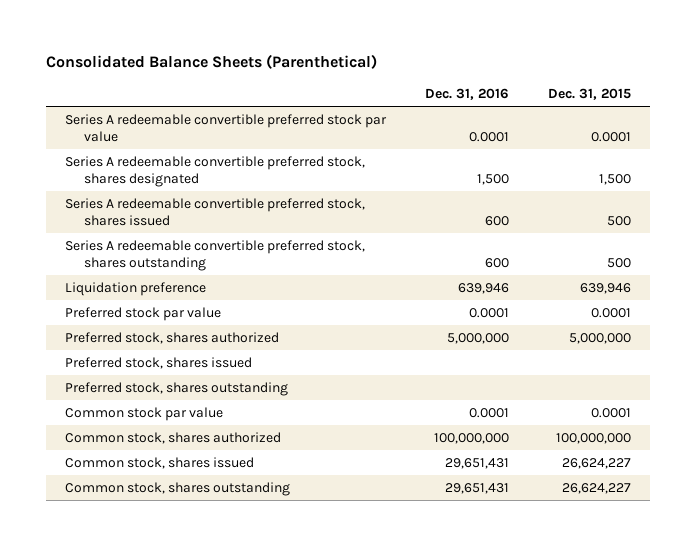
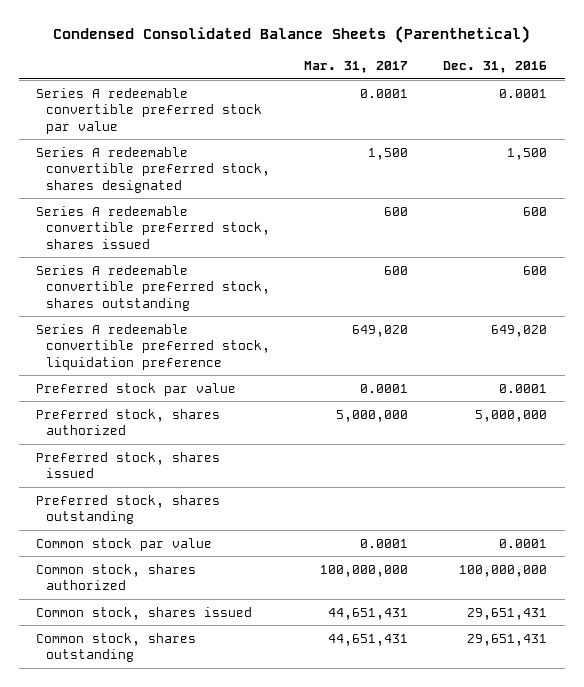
- Consolidated Balance Sheets (Parenthetical)
+ Condensed Consolidated Balance Sheets (Parenthetical)
- | Dec. 31, 2016 | Dec. 31, 2015
+ | Mar. 31, 2017 | Dec. 31, 2016
- Liquidation preference | 639,946 | 639,946
+ Series A redeemable convertible preferred stock, liquidation preference | 649,020 | 649,020

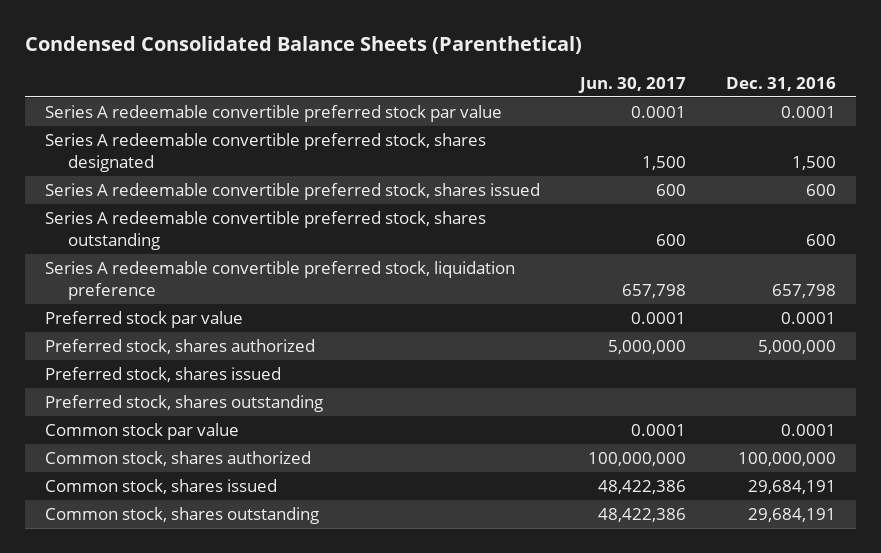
- | Mar. 31, 2017 | Dec. 31, 2016
+ | Jun. 30, 2017 | Dec. 31, 2016
- Series A redeemable convertible preferred stock, liquidation preference | 649,020 | 649,020
+ Series A redeemable convertible preferred stock, liquidation preference | 657,798 | 657,798
- Common stock, shares issued | 44,651,431 | 29,651,431
- Common stock, shares outstanding | 44,651,431 | 29,651,431
+ Common stock, shares issued | 48,422,386 | 29,684,191
+ Common stock, shares outstanding | 48,422,386 | 29,684,191

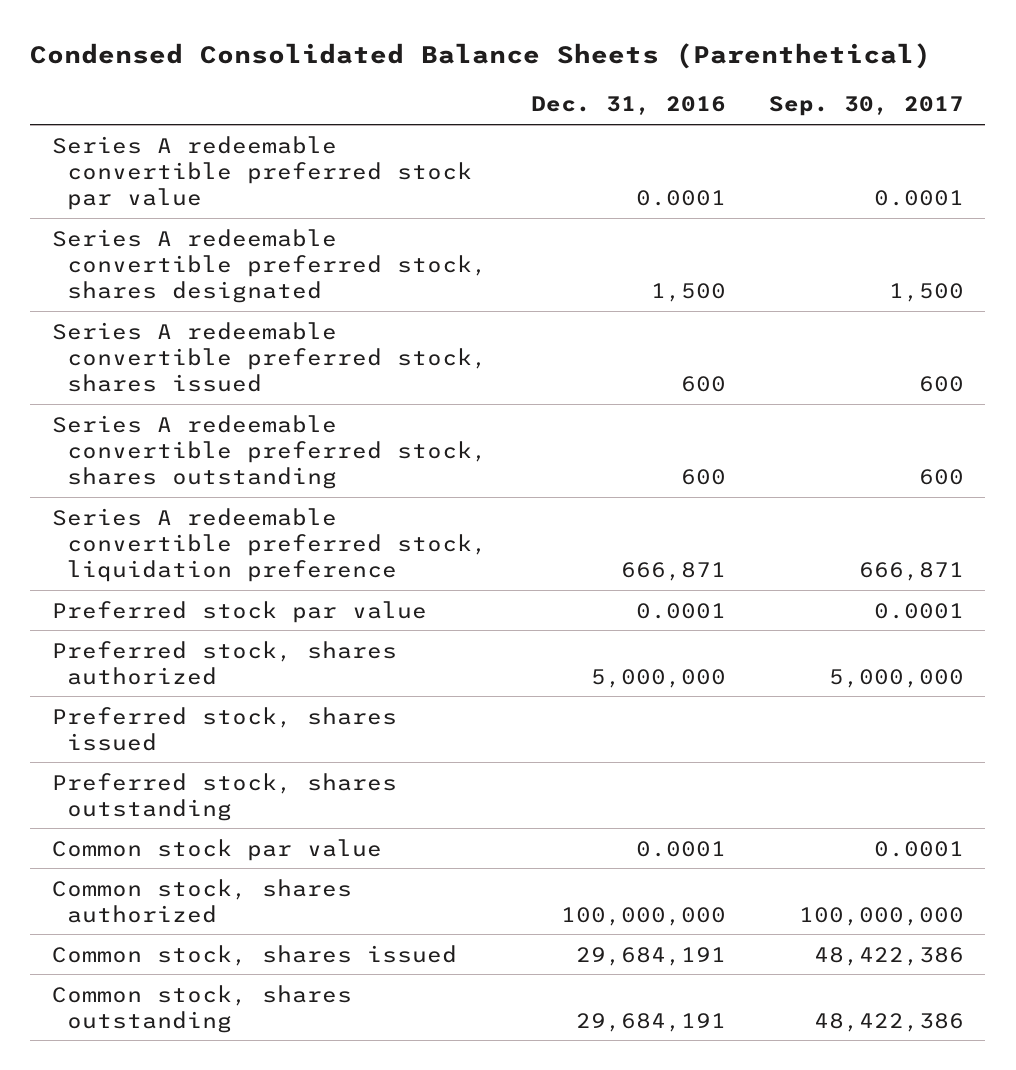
- | Jun. 30, 2017 | Dec. 31, 2016
+ | Dec. 31, 2016 | Sep. 30, 2017
- Series A redeemable convertible preferred stock, liquidation preference | 657,798 | 657,798
+ Series A redeemable convertible preferred stock, liquidation preference | 666,871 | 666,871

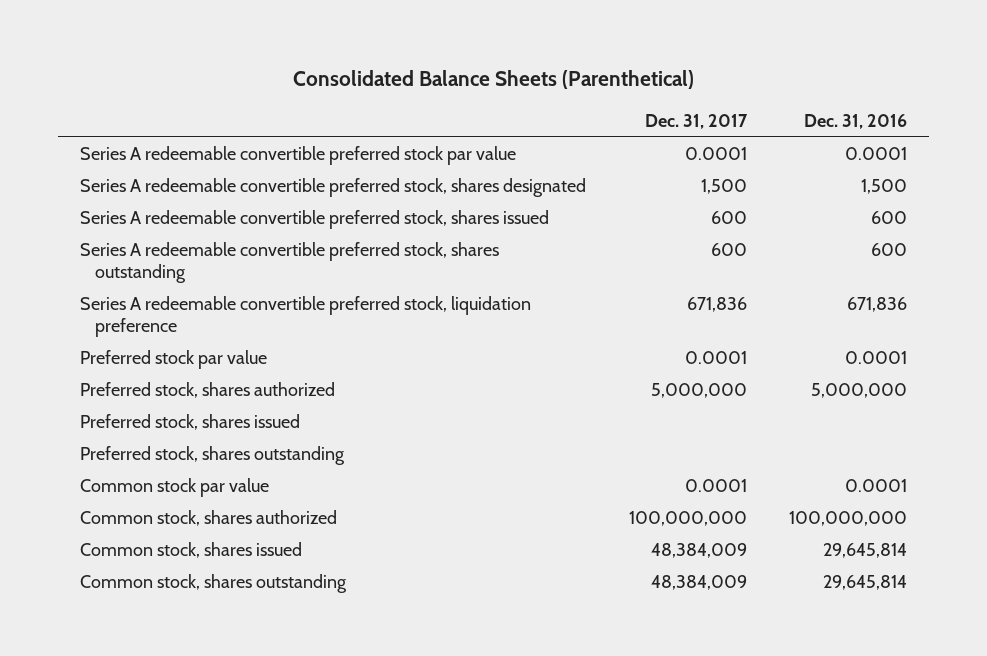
- Condensed Consolidated Balance Sheets (Parenthetical)
+ Consolidated Balance Sheets (Parenthetical)
- | Dec. 31, 2016 | Sep. 30, 2017
+ | Dec. 31, 2017 | Dec. 31, 2016
- Series A redeemable convertible preferred stock, liquidation preference | 666,871 | 666,871
+ Series A redeemable convertible preferred stock, liquidation preference | 671,836 | 671,836
- Common stock, shares issued | 29,684,191 | 48,422,386
- Common stock, shares outstanding | 29,684,191 | 48,422,386
+ Common stock, shares issued | 48,384,009 | 29,645,814
+ Common stock, shares outstanding | 48,384,009 | 29,645,814

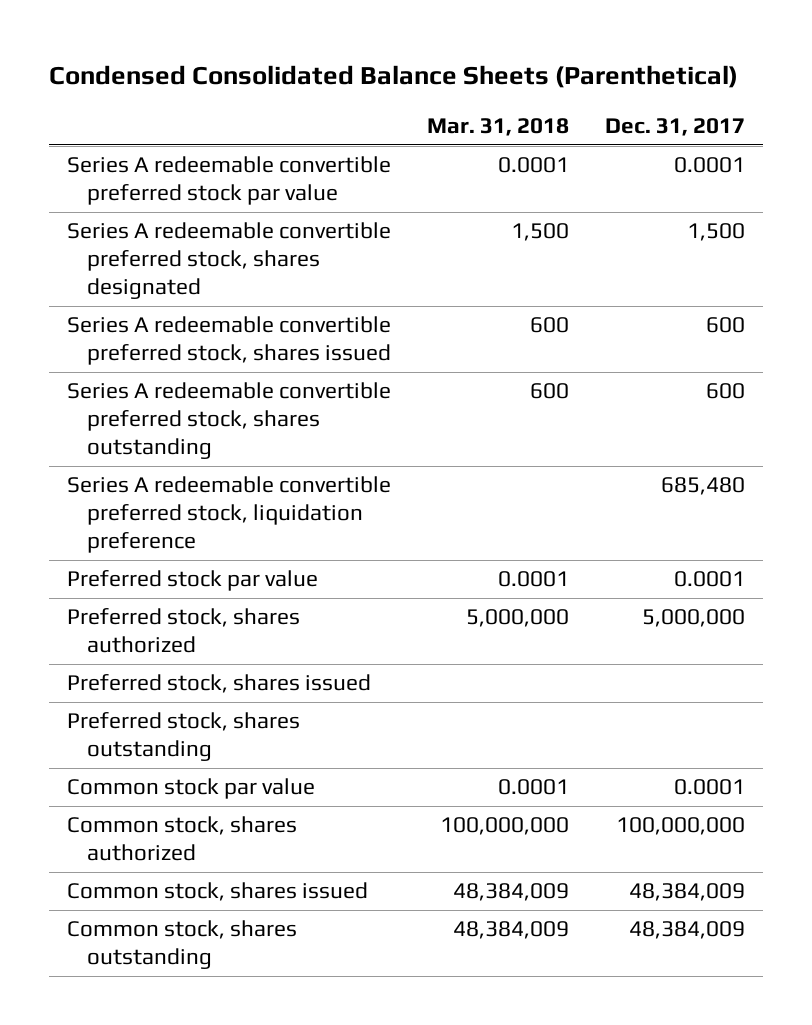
- Consolidated Balance Sheets (Parenthetical)
+ Condensed Consolidated Balance Sheets (Parenthetical)
- | Dec. 31, 2017 | Dec. 31, 2016
+ | Mar. 31, 2018 | Dec. 31, 2017
- Series A redeemable convertible preferred stock, liquidation preference | 671,836 | 671,836
+ Series A redeemable convertible preferred stock, liquidation preference | | 685,480

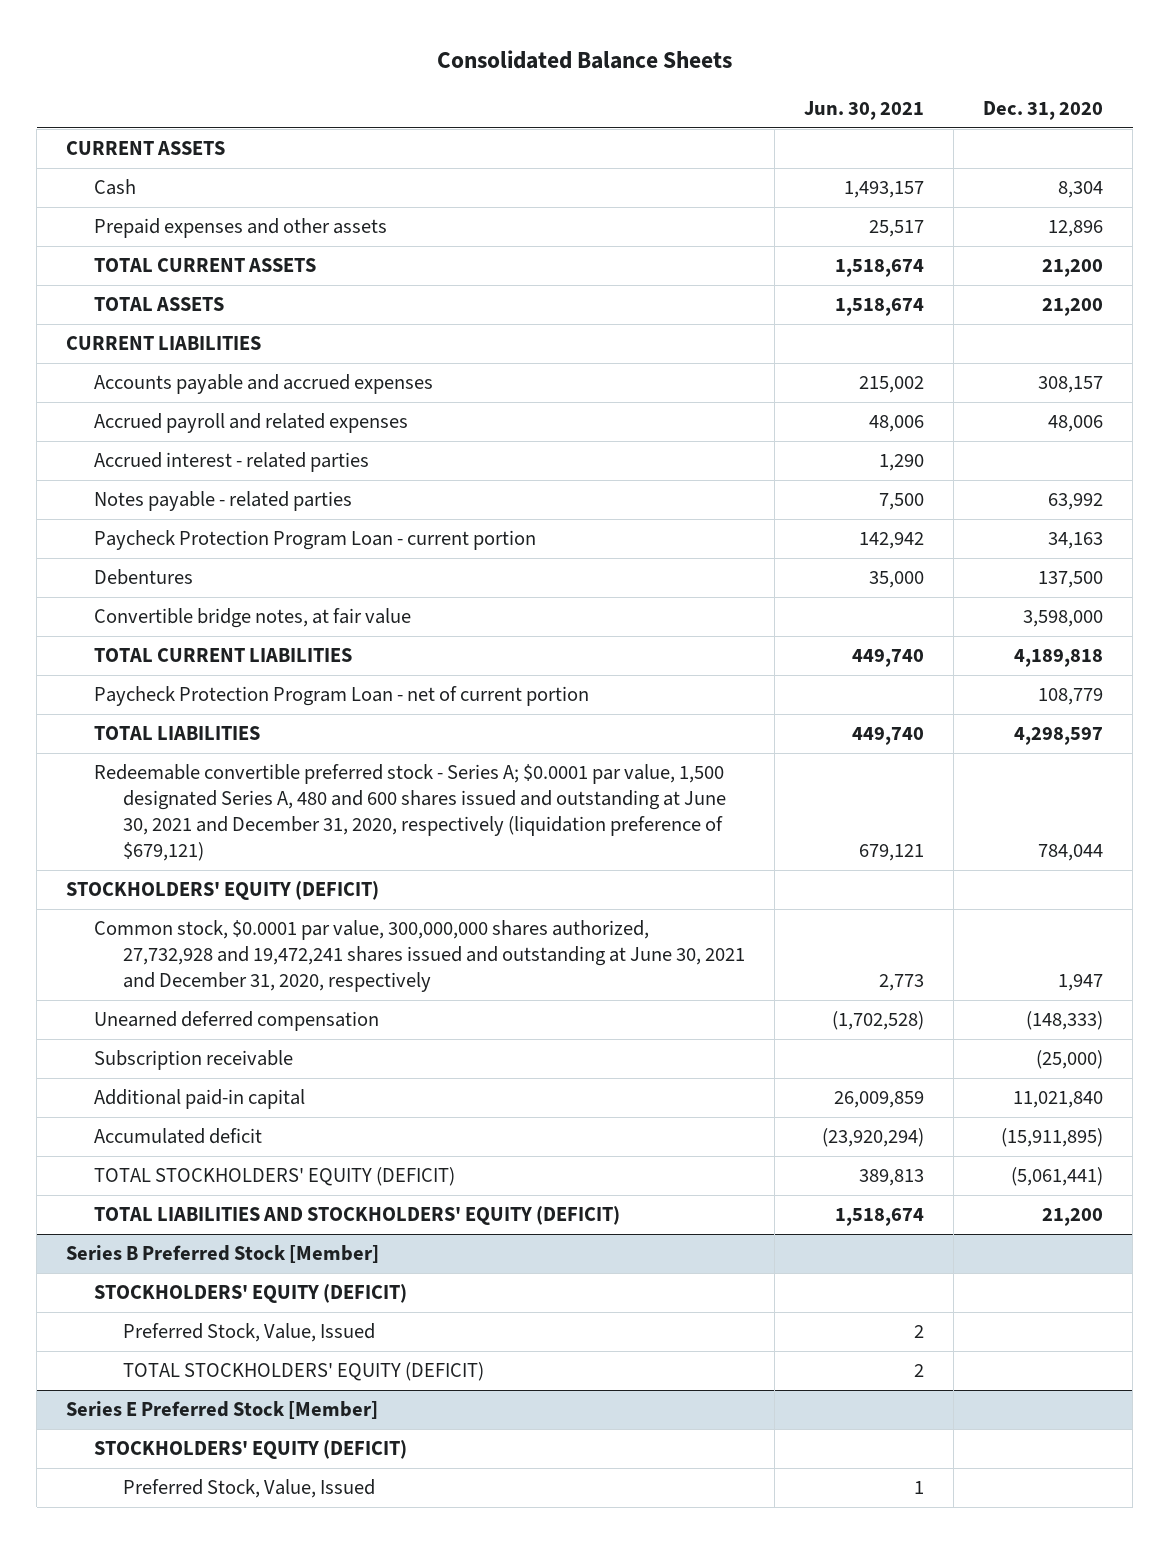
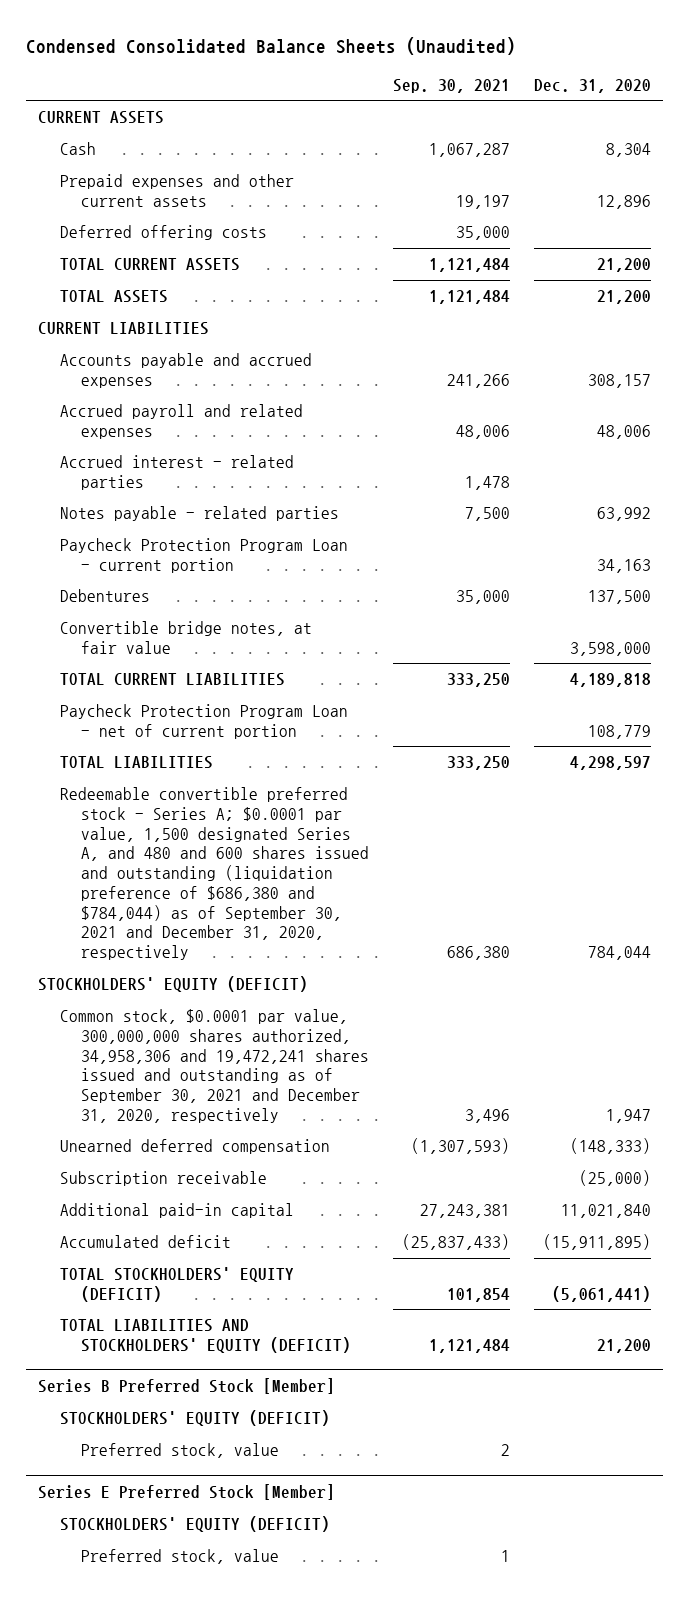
- Consolidated Balance Sheets
+ Condensed Consolidated Balance Sheets (Unaudited)
- | Jun. 30, 2021 | Dec. 31, 2020
+ | Sep. 30, 2021 | Dec. 31, 2020
- Prepaid expenses and other assets | 25,517 | 12,896
+ Prepaid expenses and other current assets | 19,197 | 12,896
+ Deferred offering costs | 35,000 |
- Redeemable convertible preferred stock - Series A; $0.0001 par value, 1,500 designated Series A, 480 and 600 shares issued and outstanding at June 30, 2021 and December 31, 2020, respectively (liquidation preference of $679,121) | 679,121 | 784,044
+ Redeemable convertible preferred stock - Series A; $0.0001 par value, 1,500 designated Series A, and 480 and 600 shares issued and outstanding (liquidation preference of $686,380 and $784,044) as of September 30, 2021 and December 31, 2020, respectively | 686,380 | 784,044
- Common stock, $0.0001 par value, 300,000,000 shares authorized, 27,732,928 and 19,472,241 shares issued and outstanding at June 30, 2021 and December 31, 2020, respectively | 2,773 | 1,947
+ Common stock, $0.0001 par value, 300,000,000 shares authorized, 34,958,306 and 19,472,241 shares issued and outstanding as of September 30, 2021 and December 31, 2020, respectively | 3,496 | 1,947
@ Series B Preferred Stock [Member]
- Preferred Stock, Value, Issued | 2 |
- TOTAL STOCKHOLDERS' EQUITY (DEFICIT) | 2 |
+ Preferred stock, value | 2 |
@ Series E Preferred Stock [Member]
- Preferred Stock, Value, Issued | 1 |
+ Preferred stock, value | 1 |

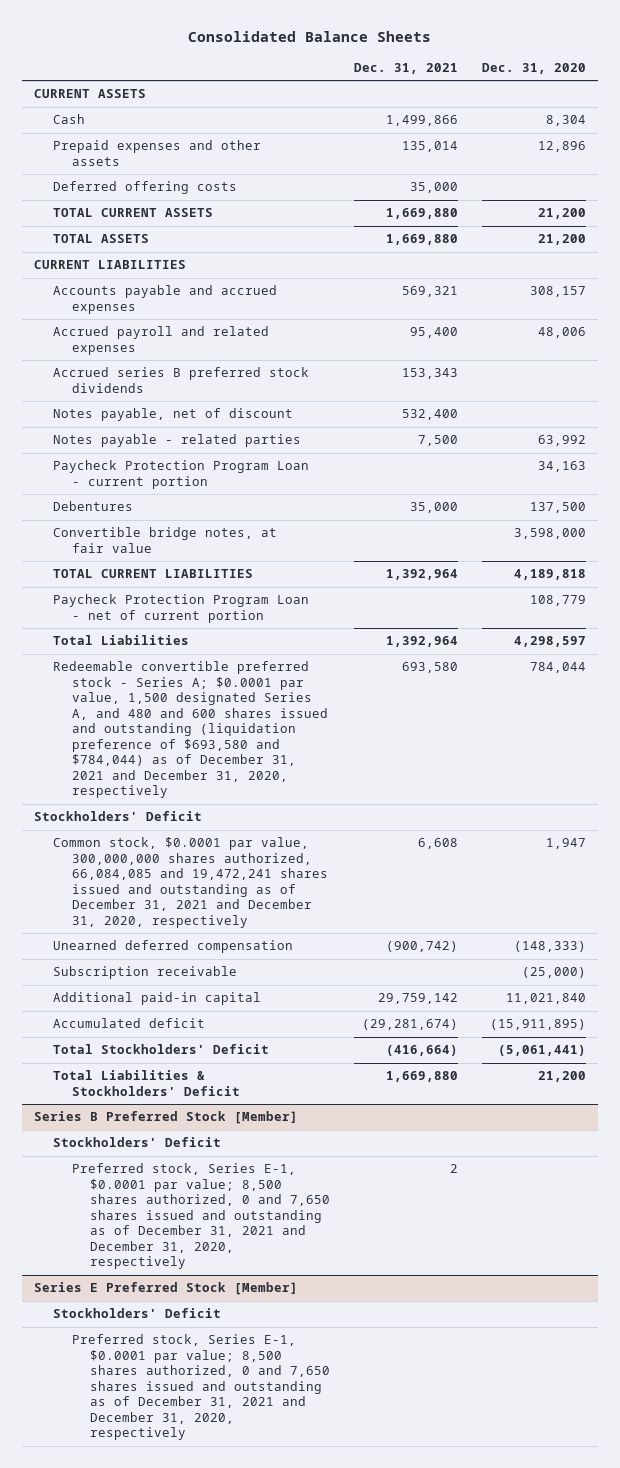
- Condensed Consolidated Balance Sheets (Unaudited)
+ Consolidated Balance Sheets
- | Sep. 30, 2021 | Dec. 31, 2020
+ | Dec. 31, 2021 | Dec. 31, 2020
- Prepaid expenses and other current assets | 19,197 | 12,896
+ Prepaid expenses and other assets | 135,014 | 12,896
- Accrued interest - related parties | 1,478 |
+ Accrued series B preferred stock dividends | 153,343 |
+ Notes payable, net of discount | 532,400 |
- TOTAL LIABILITIES | 333,250 | 4,298,597
- Redeemable convertible preferred stock - Series A; $0.0001 par value, 1,500 designated Series A, and 480 and 600 shares issued and outstanding (liquidation preference of $686,380 and $784,044) as of September 30, 2021 and December 31, 2020, respectively | 686,380 | 784,044
- STOCKHOLDERS' EQUITY (DEFICIT)
- Common stock, $0.0001 par value, 300,000,000 shares authorized, 34,958,306 and 19,472,241 shares issued and outstanding as of September 30, 2021 and December 31, 2020, respectively | 3,496 | 1,947
+ Total Liabilities | 1,392,964 | 4,298,597
+ Redeemable convertible preferred stock - Series A; $0.0001 par value, 1,500 designated Series A, and 480 and 600 shares issued and outstanding (liquidation preference of $693,580 and $784,044) as of December 31, 2021 and December 31, 2020, respectively | 693,580 | 784,044
+ Stockholders' Deficit
+ Common stock, $0.0001 par value, 300,000,000 shares authorized, 66,084,085 and 19,472,241 shares issued and outstanding as of December 31, 2021 and December 31, 2020, respectively | 6,608 | 1,947
- TOTAL STOCKHOLDERS' EQUITY (DEFICIT) | 101,854 | (5,061,441)
- TOTAL LIABILITIES AND STOCKHOLDERS' EQUITY (DEFICIT) | 1,121,484 | 21,200
+ Total Stockholders' Deficit | (416,664) | (5,061,441)
+ Total Liabilities & Stockholders' Deficit | 1,669,880 | 21,200
@ Series B Preferred Stock [Member]
- STOCKHOLDERS' EQUITY (DEFICIT)
- Preferred stock, value | 2 |
+ Stockholders' Deficit
+ Preferred stock, Series E-1, $0.0001 par value; 8,500 shares authorized, 0 and 7,650 shares issued and outstanding as of December 31, 2021 and December 31, 2020, respectively | 2 |
@ Series E Preferred Stock [Member]
- STOCKHOLDERS' EQUITY (DEFICIT)
- Preferred stock, value | 1 |
+ Stockholders' Deficit
+ Preferred stock, Series E-1, $0.0001 par value; 8,500 shares authorized, 0 and 7,650 shares issued and outstanding as of December 31, 2021 and December 31, 2020, respectively

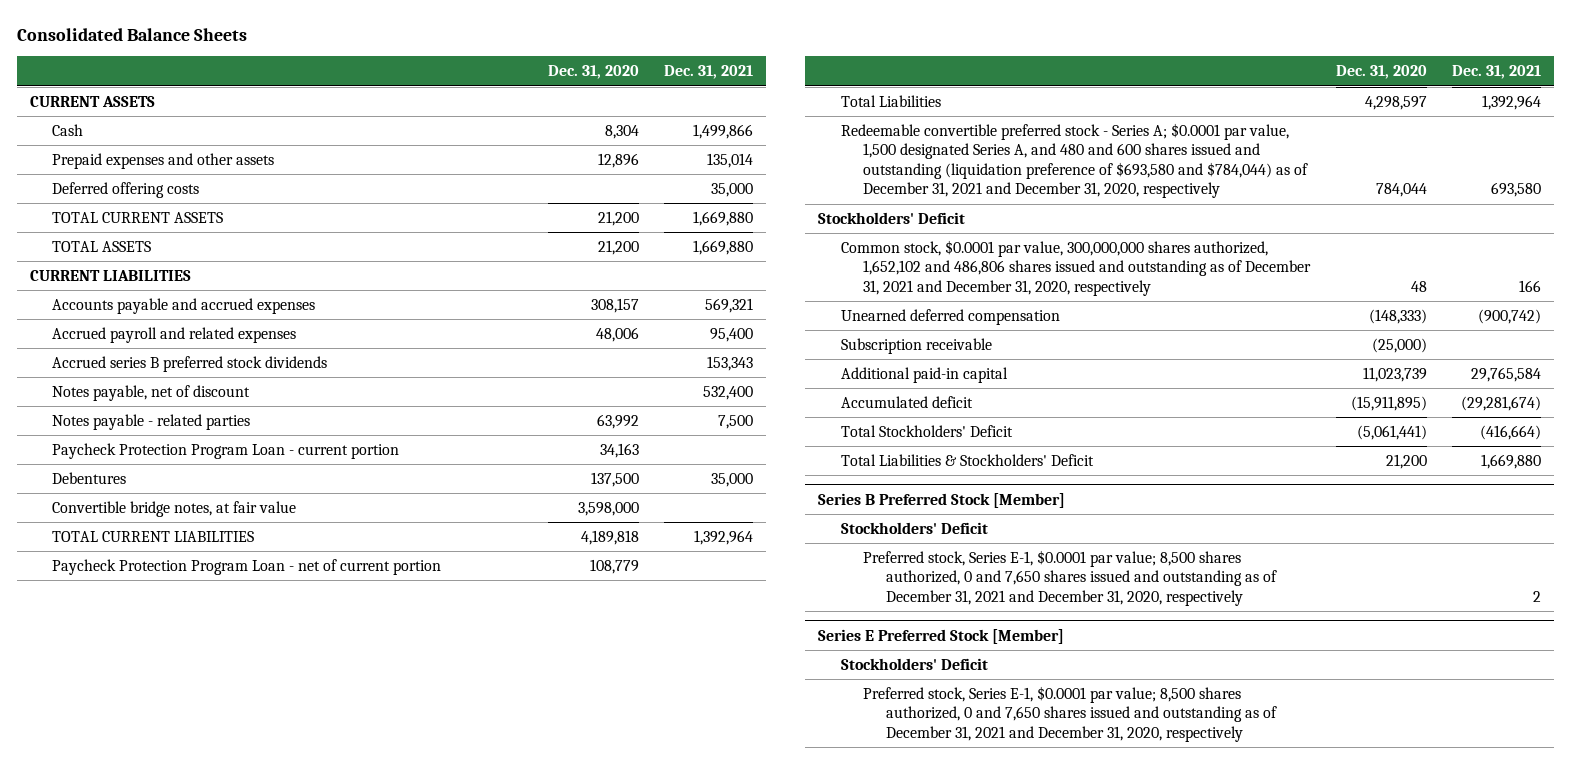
- | Dec. 31, 2021 | Dec. 31, 2020
+ | Dec. 31, 2020 | Dec. 31, 2021
- Common stock, $0.0001 par value, 300,000,000 shares authorized, 66,084,085 and 19,472,241 shares issued and outstanding as of December 31, 2021 and December 31, 2020, respectively | 6,608 | 1,947
+ Common stock, $0.0001 par value, 300,000,000 shares authorized, 1,652,102 and 486,806 shares issued and outstanding as of December 31, 2021 and December 31, 2020, respectively | 48 | 166
- Additional paid-in capital | 29,759,142 | 11,021,840
+ Additional paid-in capital | 11,023,739 | 29,765,584

